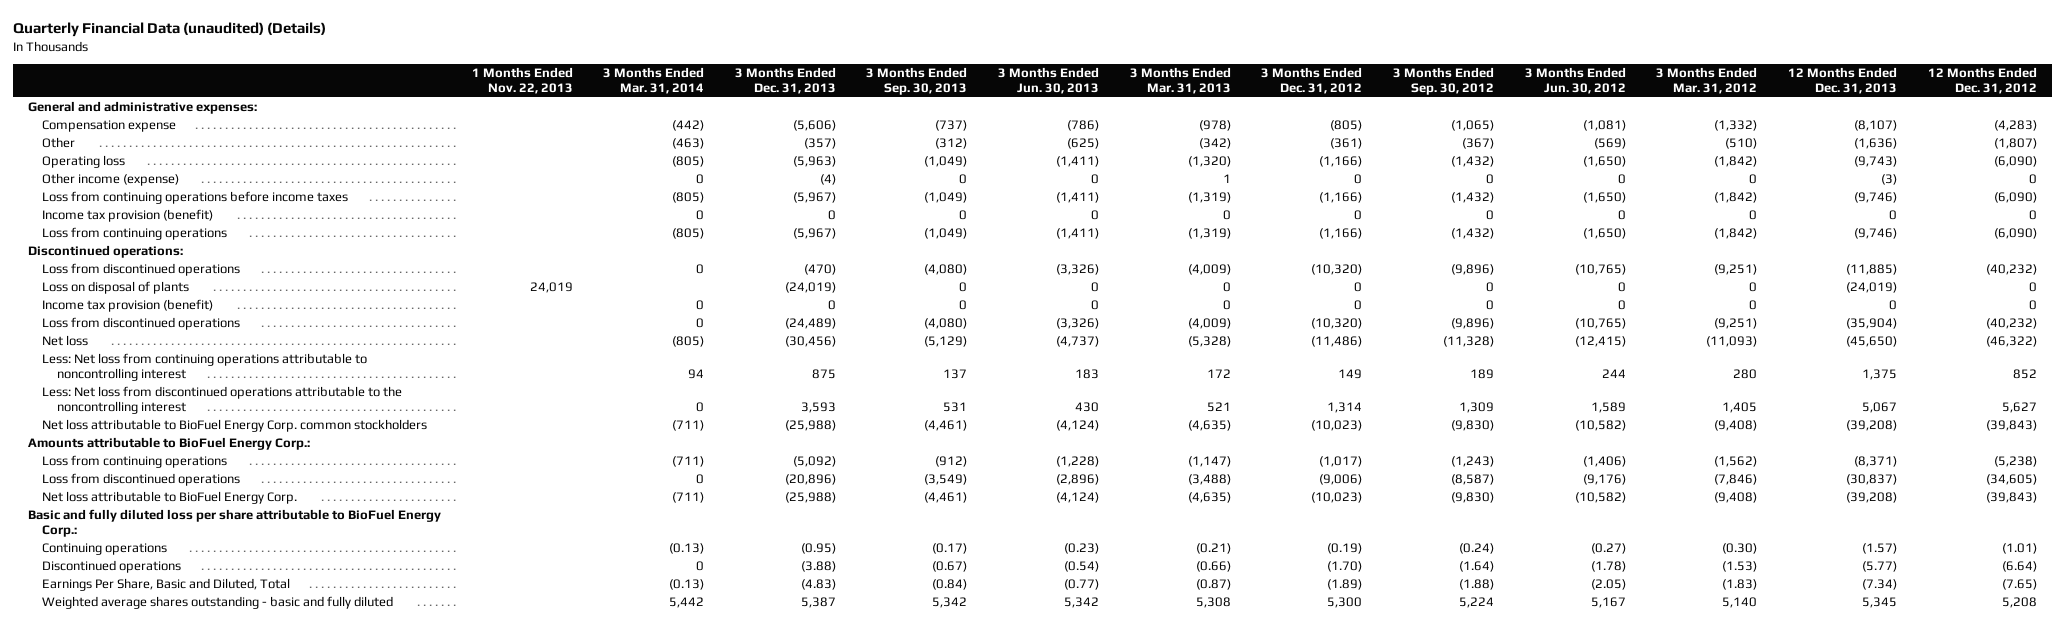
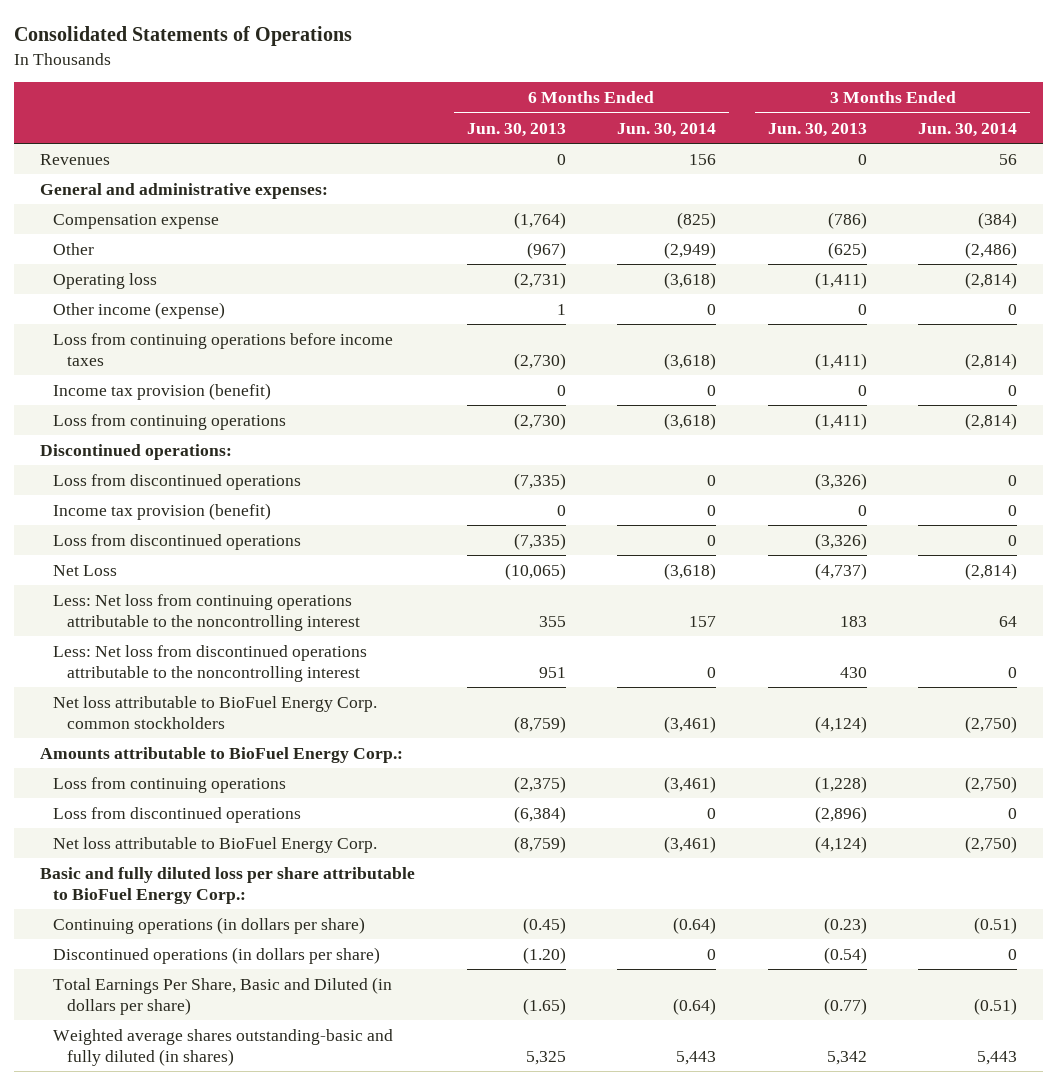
- Quarterly Financial Data (unaudited) (Details)
+ Consolidated Statements of Operations
- | 1 Months Ended Nov. 22, 2013 | 3 Months Ended Mar. 31, 2014 | 3 Months Ended Dec. 31, 2013 | 3 Months Ended Sep. 30, 2013 | 3 Months Ended Jun. 30, 2013 | 3 Months Ended Mar. 31, 2013 | 3 Months Ended Dec. 31, 2012 | 3 Months Ended Sep. 30, 2012 | 3 Months Ended Jun. 30, 2012 | 3 Months Ended Mar. 31, 2012 | 12 Months Ended Dec. 31, 2013 | 12 Months Ended Dec. 31, 2012
+ | 6 Months Ended Jun. 30, 2013 | 6 Months Ended Jun. 30, 2014 | 3 Months Ended Jun. 30, 2013 | 3 Months Ended Jun. 30, 2014
+ Revenues | 0 | 156 | 0 | 56
- Loss on disposal of plants | 24,019 | | (24,019) | 0 | 0 | 0 | 0 | 0 | 0 | 0 | (24,019) | 0
- Net loss | | (805) | (30,456) | (5,129) | (4,737) | (5,328) | (11,486) | (11,328) | (12,415) | (11,093) | (45,650) | (46,322)
- Less: Net loss from continuing operations attributable to noncontrolling interest | | 94 | 875 | 137 | 183 | 172 | 149 | 189 | 244 | 280 | 1,375 | 852
+ Net Loss | (10,065) | (3,618) | (4,737) | (2,814)
+ Less: Net loss from continuing operations attributable to the noncontrolling interest | 355 | 157 | 183 | 64
- Continuing operations | | (0.13) | (0.95) | (0.17) | (0.23) | (0.21) | (0.19) | (0.24) | (0.27) | (0.30) | (1.57) | (1.01)
- Discontinued operations | | 0 | (3.88) | (0.67) | (0.54) | (0.66) | (1.70) | (1.64) | (1.78) | (1.53) | (5.77) | (6.64)
- Earnings Per Share, Basic and Diluted, Total | | (0.13) | (4.83) | (0.84) | (0.77) | (0.87) | (1.89) | (1.88) | (2.05) | (1.83) | (7.34) | (7.65)
- Weighted average shares outstanding - basic and fully diluted | | 5,442 | 5,387 | 5,342 | 5,342 | 5,308 | 5,300 | 5,224 | 5,167 | 5,140 | 5,345 | 5,208
+ Continuing operations (in dollars per share) | (0.45) | (0.64) | (0.23) | (0.51)
+ Discontinued operations (in dollars per share) | (1.20) | 0 | (0.54) | 0
+ Total Earnings Per Share, Basic and Diluted (in dollars per share) | (1.65) | (0.64) | (0.77) | (0.51)
+ Weighted average shares outstanding-basic and fully diluted (in shares) | 5,325 | 5,443 | 5,342 | 5,443

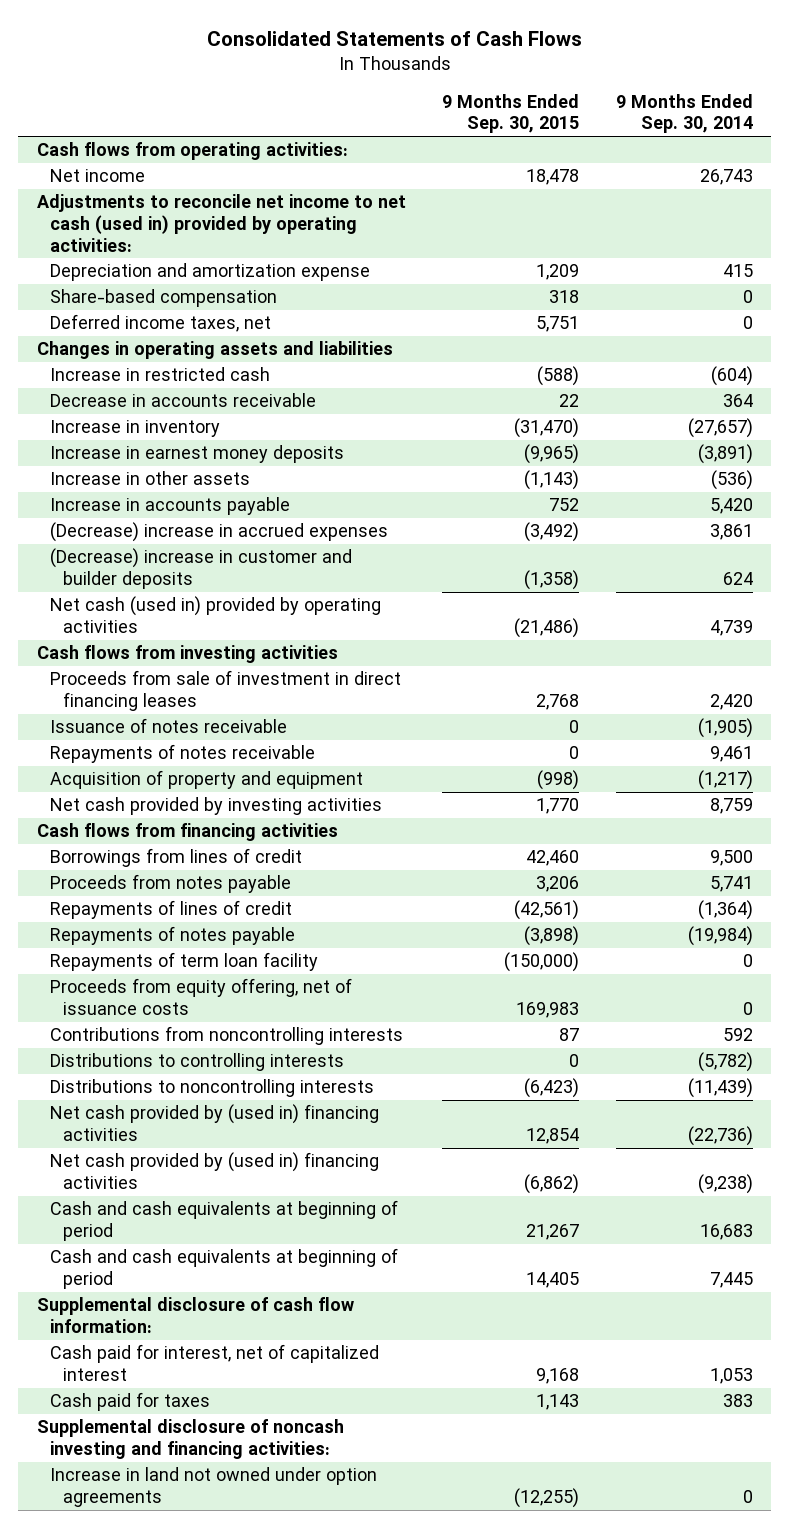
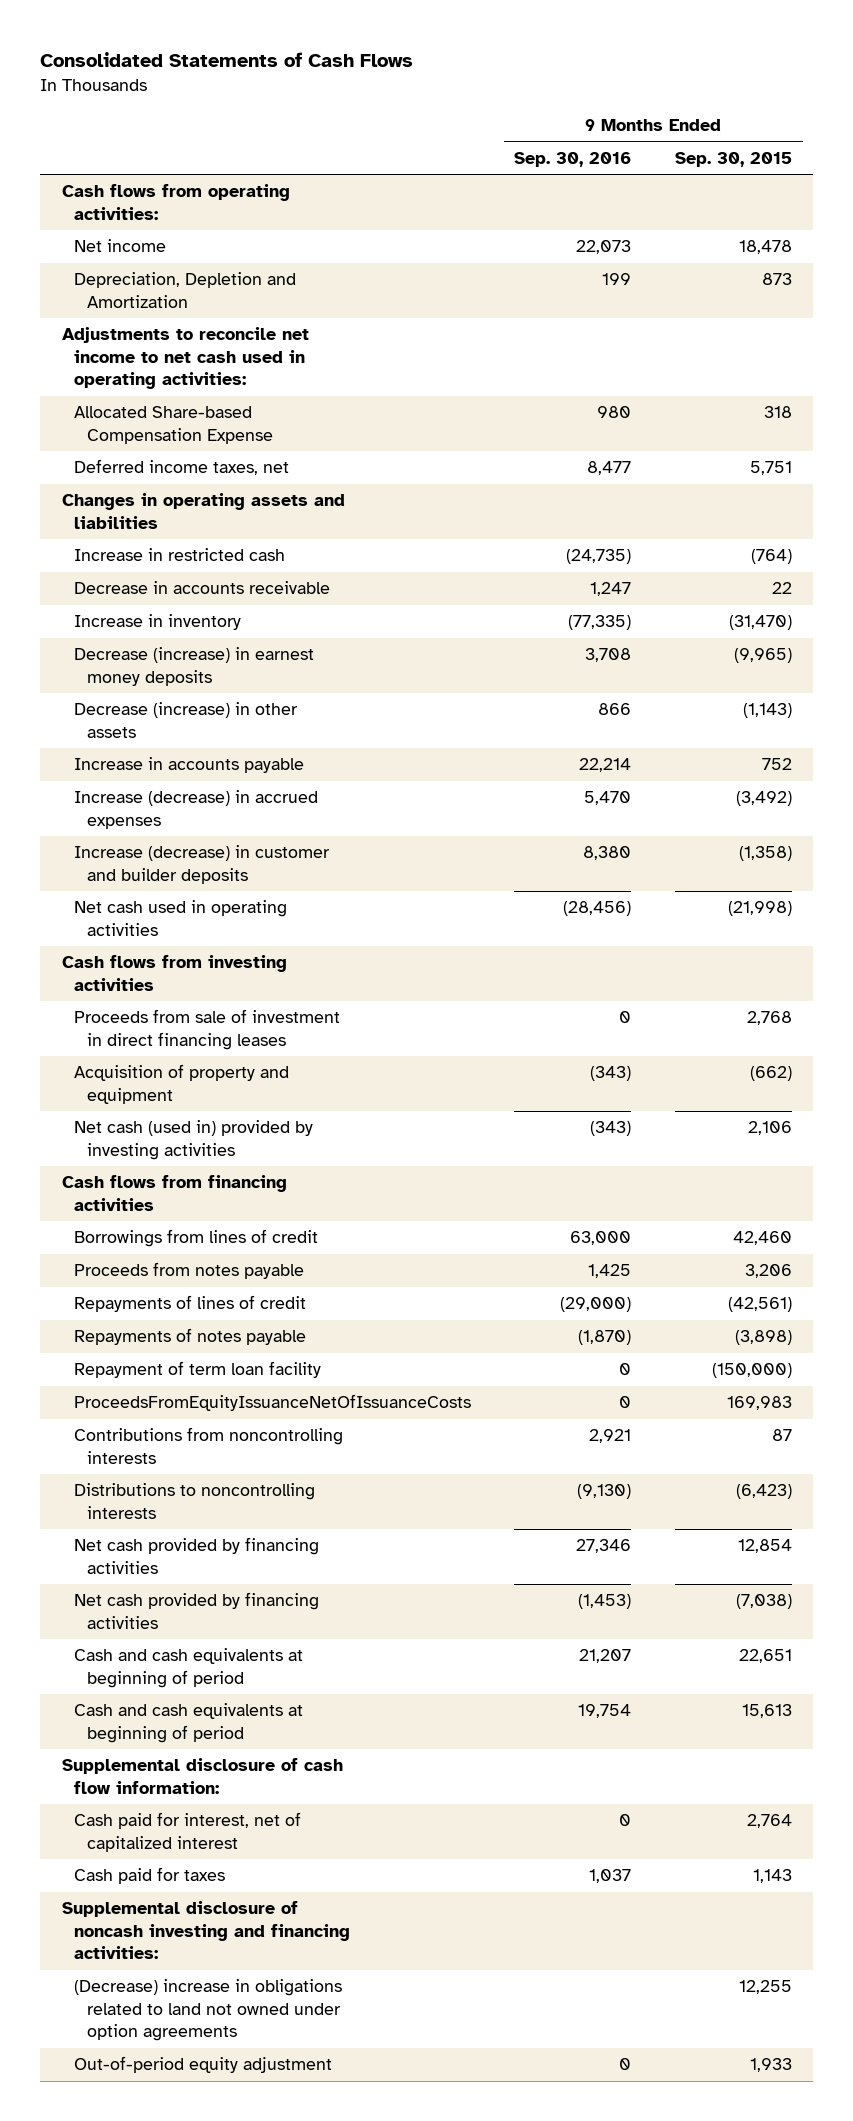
- | 9 Months Ended Sep. 30, 2015 | 9 Months Ended Sep. 30, 2014
+ | 9 Months Ended Sep. 30, 2016 | 9 Months Ended Sep. 30, 2015
- Adjustments to reconcile net income to net cash (used in) provided by operating activities:
- Depreciation and amortization expense | 1,209 | 415
- Share-based compensation | 318 | 0
+ Depreciation, Depletion and Amortization | 199 | 873
+ Adjustments to reconcile net income to net cash used in operating activities:
+ Allocated Share-based Compensation Expense | 980 | 318
- Increase in restricted cash | (588) | (604)
+ Increase in restricted cash | (24,735) | (764)
- Increase in earnest money deposits | (9,965) | (3,891)
- Increase in other assets | (1,143) | (536)
+ Decrease (increase) in earnest money deposits | 3,708 | (9,965)
+ Decrease (increase) in other assets | 866 | (1,143)
- (Decrease) increase in accrued expenses | (3,492) | 3,861
- (Decrease) increase in customer and builder deposits | (1,358) | 624
- Net cash (used in) provided by operating activities | (21,486) | 4,739
+ Increase (decrease) in accrued expenses | 5,470 | (3,492)
+ Increase (decrease) in customer and builder deposits | 8,380 | (1,358)
+ Net cash used in operating activities | (28,456) | (21,998)
- Issuance of notes receivable | 0 | (1,905)
- Repayments of notes receivable | 0 | 9,461
- Acquisition of property and equipment | (998) | (1,217)
- Net cash provided by investing activities | 1,770 | 8,759
+ Acquisition of property and equipment | (343) | (662)
+ Net cash (used in) provided by investing activities | (343) | 2,106
- Repayments of term loan facility | (150,000) | 0
- Proceeds from equity offering, net of issuance costs | 169,983 | 0
+ Repayment of term loan facility | 0 | (150,000)
+ ProceedsFromEquityIssuanceNetOfIssuanceCosts | 0 | 169,983
- Distributions to controlling interests | 0 | (5,782)
- Net cash provided by (used in) financing activities | 12,854 | (22,736)
- Net cash provided by (used in) financing activities | (6,862) | (9,238)
- Cash and cash equivalents at beginning of period | 21,267 | 16,683
- Cash and cash equivalents at beginning of period | 14,405 | 7,445
+ Net cash provided by financing activities | 27,346 | 12,854
+ Net cash provided by financing activities | (1,453) | (7,038)
+ Cash and cash equivalents at beginning of period | 21,207 | 22,651
+ Cash and cash equivalents at beginning of period | 19,754 | 15,613
- Cash paid for interest, net of capitalized interest | 9,168 | 1,053
+ Cash paid for interest, net of capitalized interest | 0 | 2,764
- Increase in land not owned under option agreements | (12,255) | 0
+ (Decrease) increase in obligations related to land not owned under option agreements | | 12,255
+ Out-of-period equity adjustment | 0 | 1,933

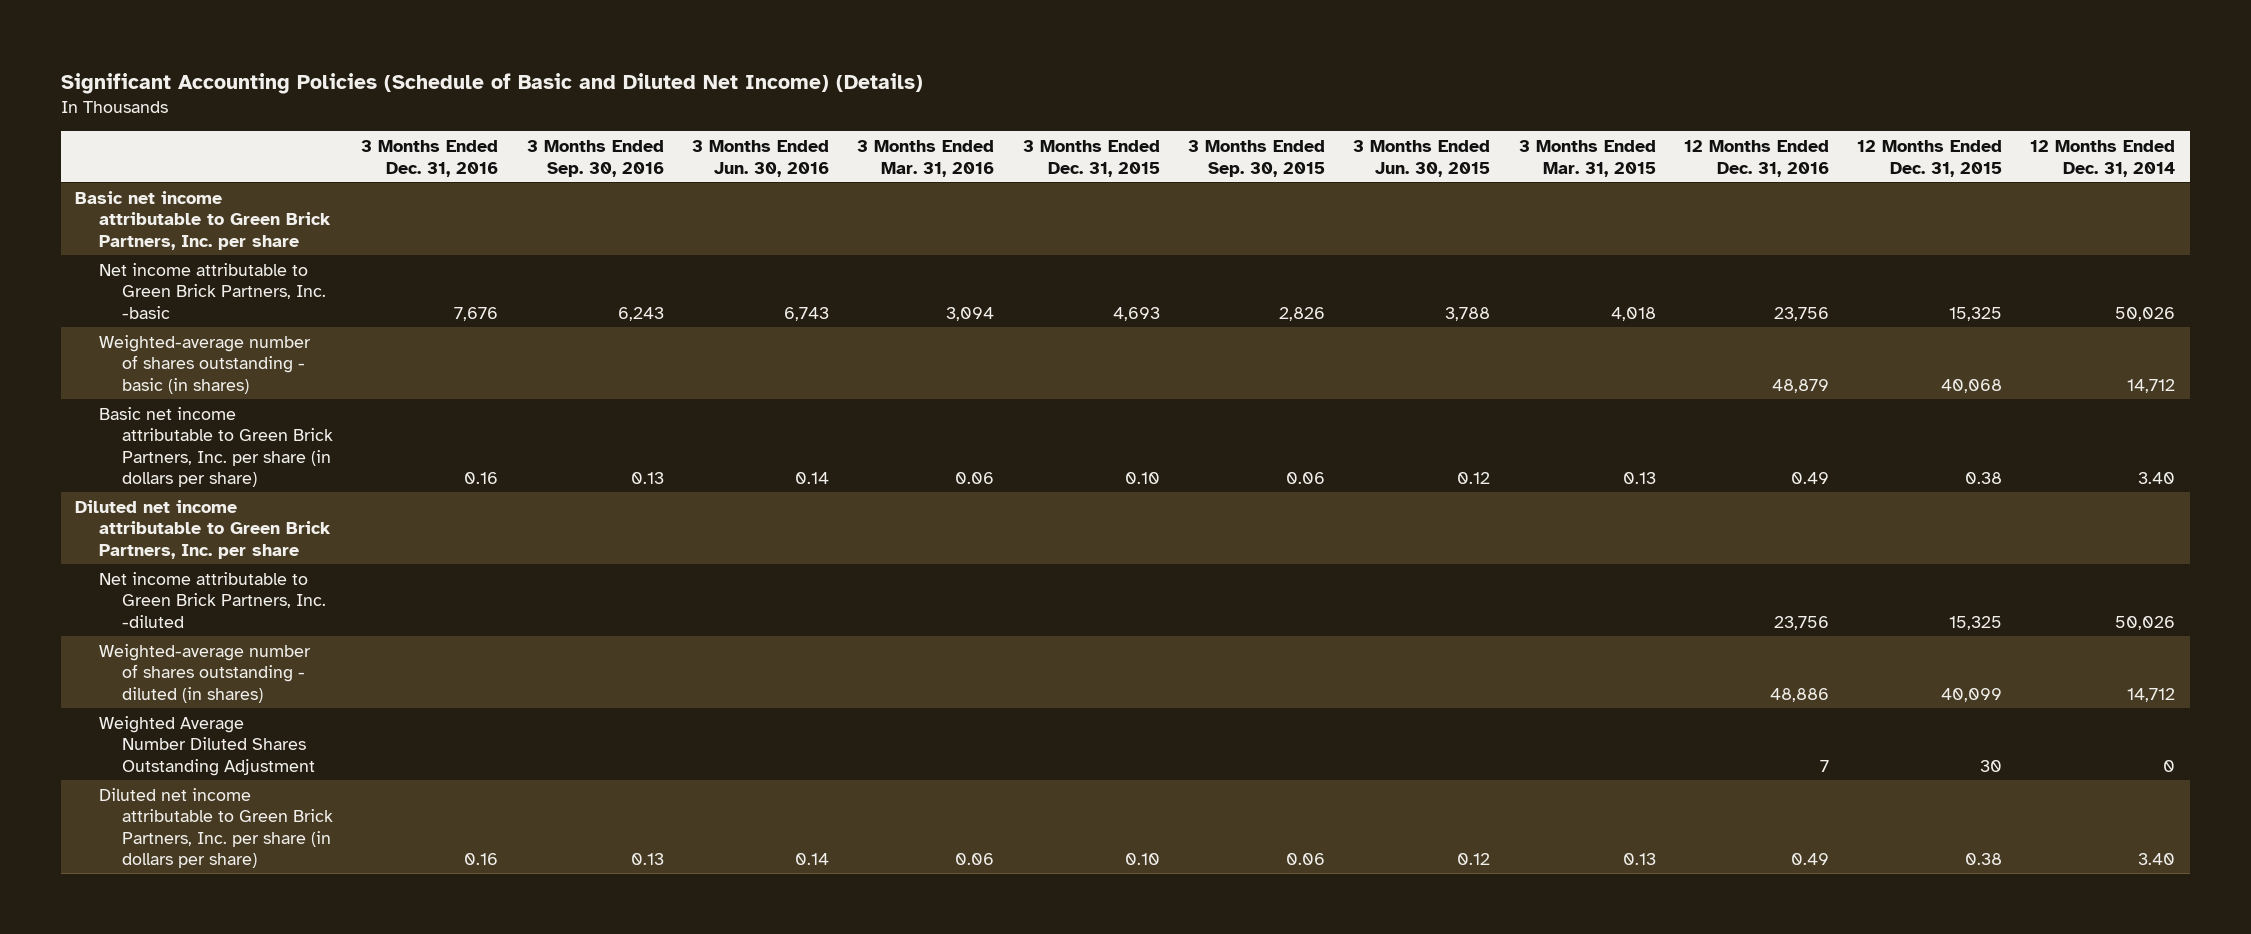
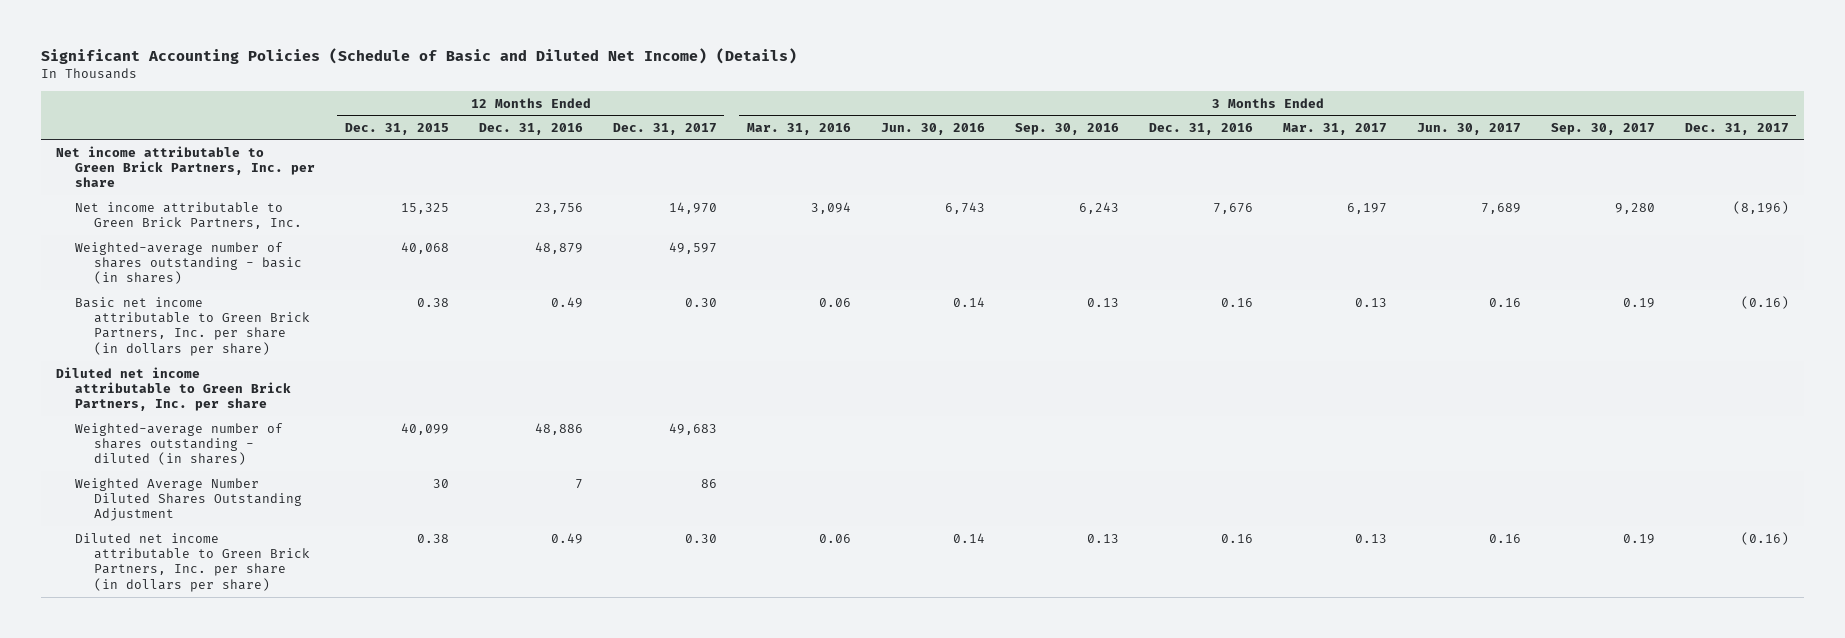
- | 3 Months Ended Dec. 31, 2016 | 3 Months Ended Sep. 30, 2016 | 3 Months Ended Jun. 30, 2016 | 3 Months Ended Mar. 31, 2016 | 3 Months Ended Dec. 31, 2015 | 3 Months Ended Sep. 30, 2015 | 3 Months Ended Jun. 30, 2015 | 3 Months Ended Mar. 31, 2015 | 12 Months Ended Dec. 31, 2016 | 12 Months Ended Dec. 31, 2015 | 12 Months Ended Dec. 31, 2014
+ | 12 Months Ended Dec. 31, 2015 | 12 Months Ended Dec. 31, 2016 | 12 Months Ended Dec. 31, 2017 | 3 Months Ended Mar. 31, 2016 | 3 Months Ended Jun. 30, 2016 | 3 Months Ended Sep. 30, 2016 | 3 Months Ended Dec. 31, 2016 | 3 Months Ended Mar. 31, 2017 | 3 Months Ended Jun. 30, 2017 | 3 Months Ended Sep. 30, 2017 | 3 Months Ended Dec. 31, 2017
- Basic net income attributable to Green Brick Partners, Inc. per share
- Net income attributable to Green Brick Partners, Inc. -basic | 7,676 | 6,243 | 6,743 | 3,094 | 4,693 | 2,826 | 3,788 | 4,018 | 23,756 | 15,325 | 50,026
+ Net income attributable to Green Brick Partners, Inc. per share
+ Net income attributable to Green Brick Partners, Inc. | 15,325 | 23,756 | 14,970 | 3,094 | 6,743 | 6,243 | 7,676 | 6,197 | 7,689 | 9,280 | (8,196)
- Net income attributable to Green Brick Partners, Inc. -diluted | | | | | | | | | 23,756 | 15,325 | 50,026

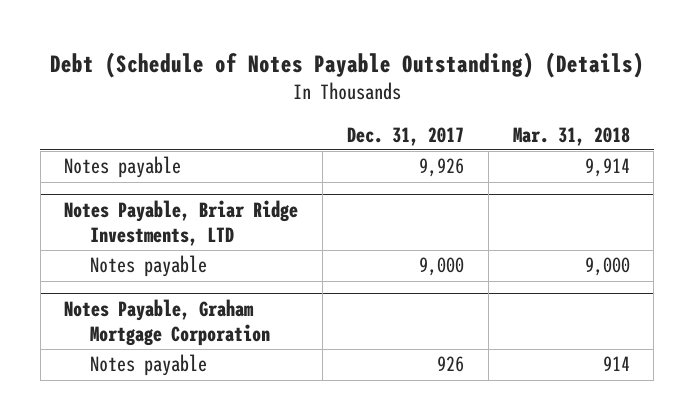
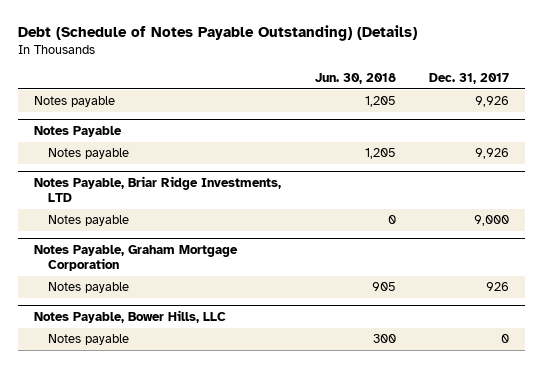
- | Dec. 31, 2017 | Mar. 31, 2018
+ | Jun. 30, 2018 | Dec. 31, 2017
+ Notes Payable
+ Notes payable | 1,205 | 9,926
+ Notes Payable, Bower Hills, LLC
+ Notes payable | 300 | 0

